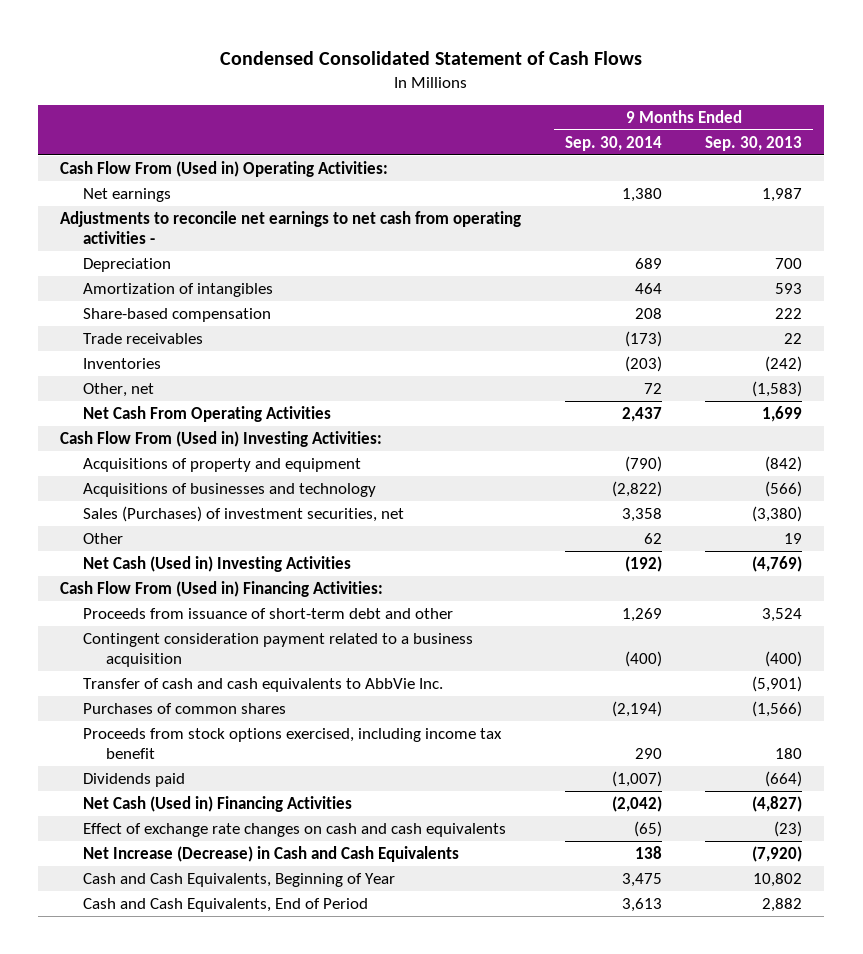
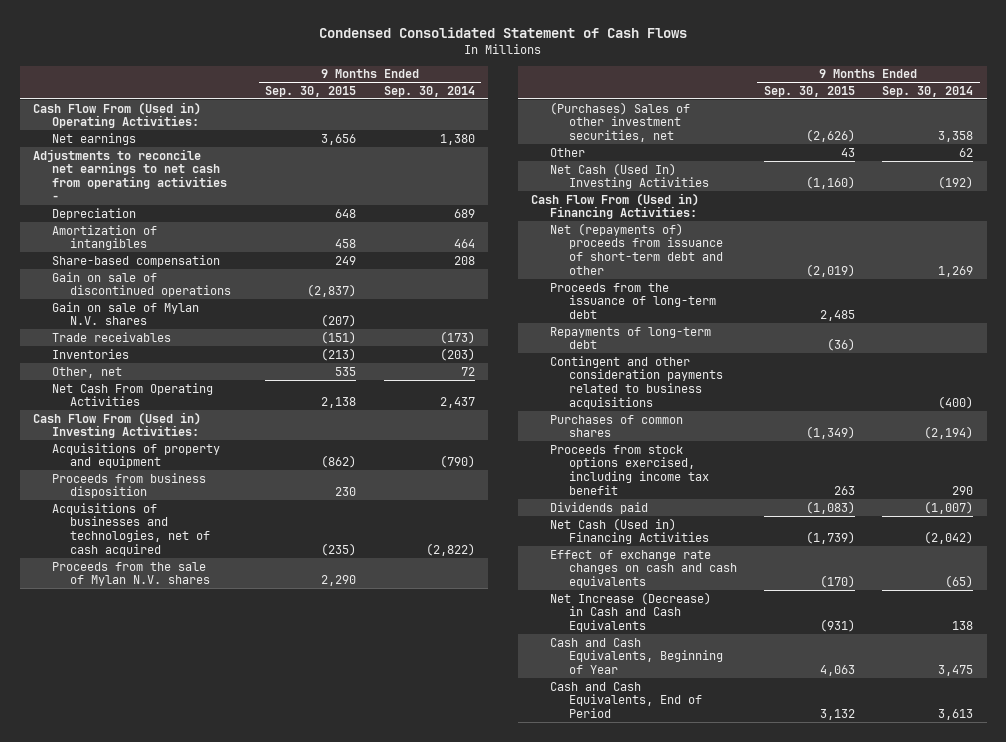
- | 9 Months Ended Sep. 30, 2014 | 9 Months Ended Sep. 30, 2013
+ | 9 Months Ended Sep. 30, 2015 | 9 Months Ended Sep. 30, 2014
+ Gain on sale of discontinued operations | (2,837) |
+ Gain on sale of Mylan N.V. shares | (207) |
- Acquisitions of businesses and technology | (2,822) | (566)
- Sales (Purchases) of investment securities, net | 3,358 | (3,380)
+ Proceeds from business disposition | 230 |
+ Acquisitions of businesses and technologies, net of cash acquired | (235) | (2,822)
+ Proceeds from the sale of Mylan N.V. shares | 2,290 |
+ (Purchases) Sales of other investment securities, net | (2,626) | 3,358
- Net Cash (Used in) Investing Activities | (192) | (4,769)
+ Net Cash (Used In) Investing Activities | (1,160) | (192)
- Proceeds from issuance of short-term debt and other | 1,269 | 3,524
- Contingent consideration payment related to a business acquisition | (400) | (400)
- Transfer of cash and cash equivalents to AbbVie Inc. | | (5,901)
+ Net (repayments of) proceeds from issuance of short-term debt and other | (2,019) | 1,269
+ Proceeds from the issuance of long-term debt | 2,485 |
+ Repayments of long-term debt | (36) |
+ Contingent and other consideration payments related to business acquisitions | | (400)

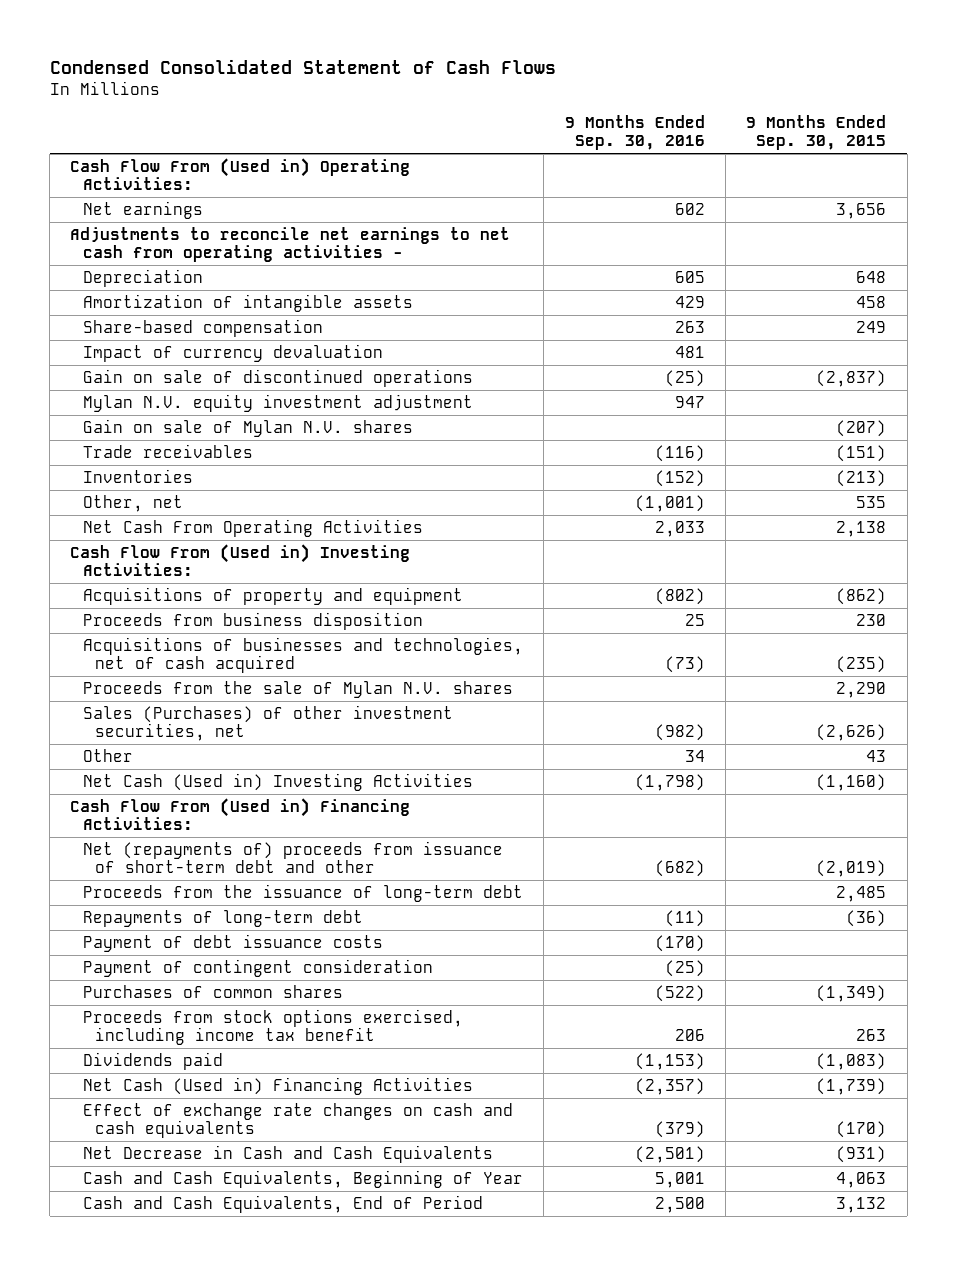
- | 9 Months Ended Sep. 30, 2015 | 9 Months Ended Sep. 30, 2014
+ | 9 Months Ended Sep. 30, 2016 | 9 Months Ended Sep. 30, 2015
- Amortization of intangibles | 458 | 464
+ Amortization of intangible assets | 429 | 458
+ Impact of currency devaluation | 481 |
+ Mylan N.V. equity investment adjustment | 947 |
- (Purchases) Sales of other investment securities, net | (2,626) | 3,358
+ Sales (Purchases) of other investment securities, net | (982) | (2,626)
- Net Cash (Used In) Investing Activities | (1,160) | (192)
+ Net Cash (Used in) Investing Activities | (1,798) | (1,160)
- Contingent and other consideration payments related to business acquisitions | | (400)
+ Payment of debt issuance costs | (170) |
+ Payment of contingent consideration | (25) |
- Net Increase (Decrease) in Cash and Cash Equivalents | (931) | 138
+ Net Decrease in Cash and Cash Equivalents | (2,501) | (931)

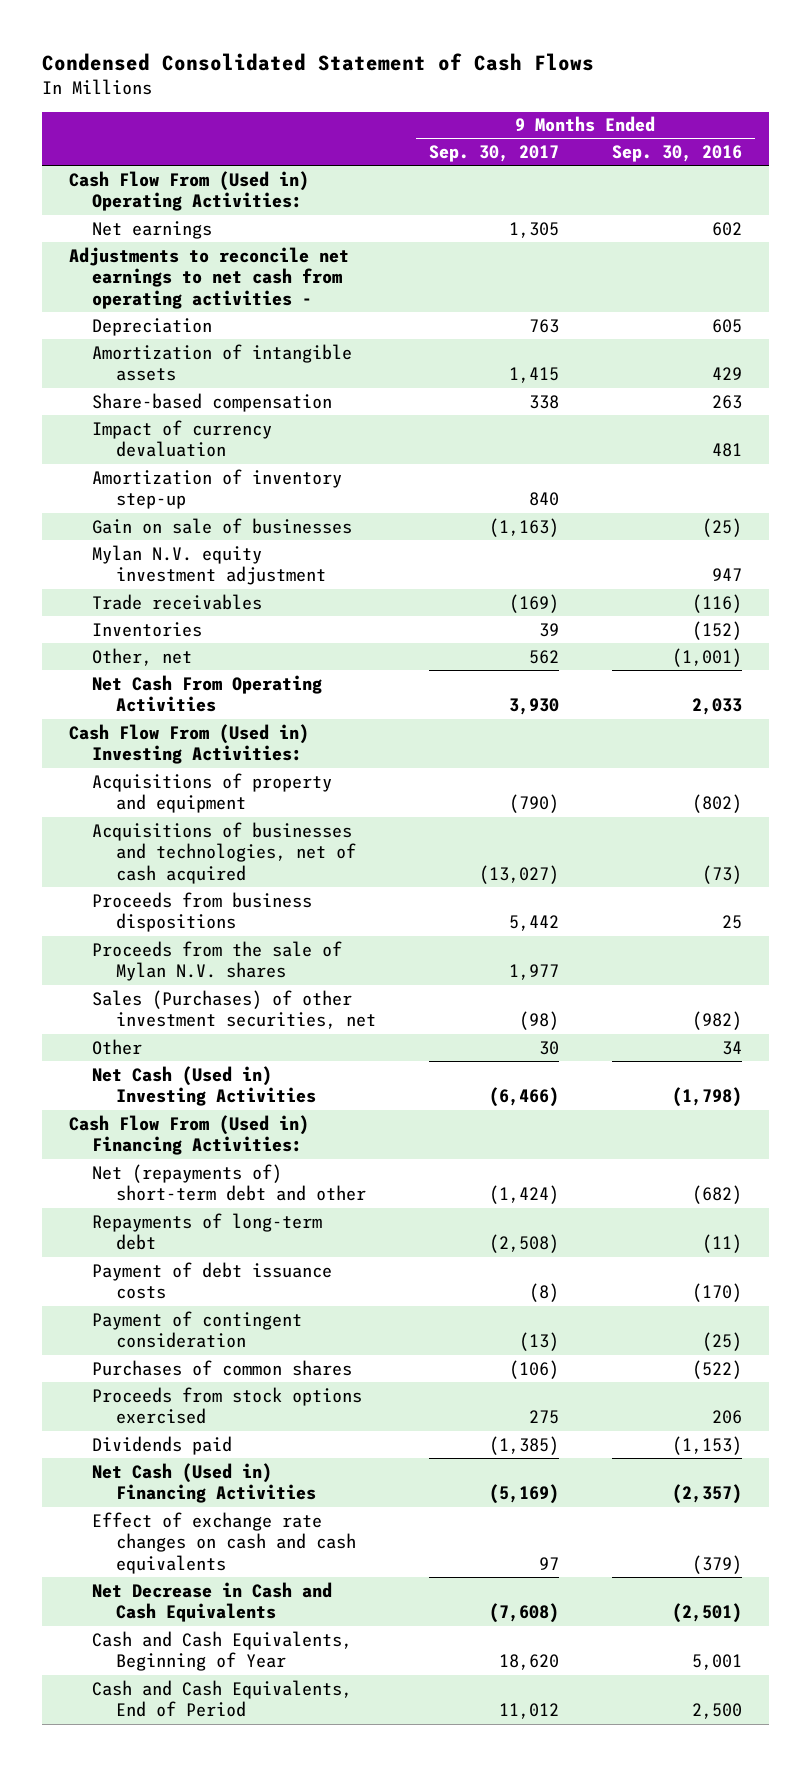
- | 9 Months Ended Sep. 30, 2016 | 9 Months Ended Sep. 30, 2015
+ | 9 Months Ended Sep. 30, 2017 | 9 Months Ended Sep. 30, 2016
- Gain on sale of discontinued operations | (25) | (2,837)
+ Amortization of inventory step-up | 840 |
+ Gain on sale of businesses | (1,163) | (25)
- Gain on sale of Mylan N.V. shares | | (207)
- Proceeds from business disposition | 25 | 230
+ Proceeds from business dispositions | 5,442 | 25
- Net (repayments of) proceeds from issuance of short-term debt and other | (682) | (2,019)
- Proceeds from the issuance of long-term debt | | 2,485
+ Net (repayments of) short-term debt and other | (1,424) | (682)
- Proceeds from stock options exercised, including income tax benefit | 206 | 263
+ Proceeds from stock options exercised | 275 | 206

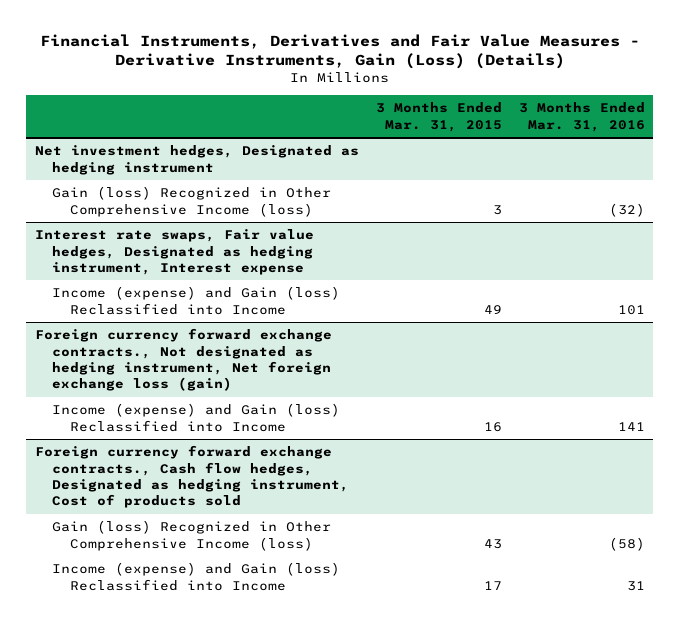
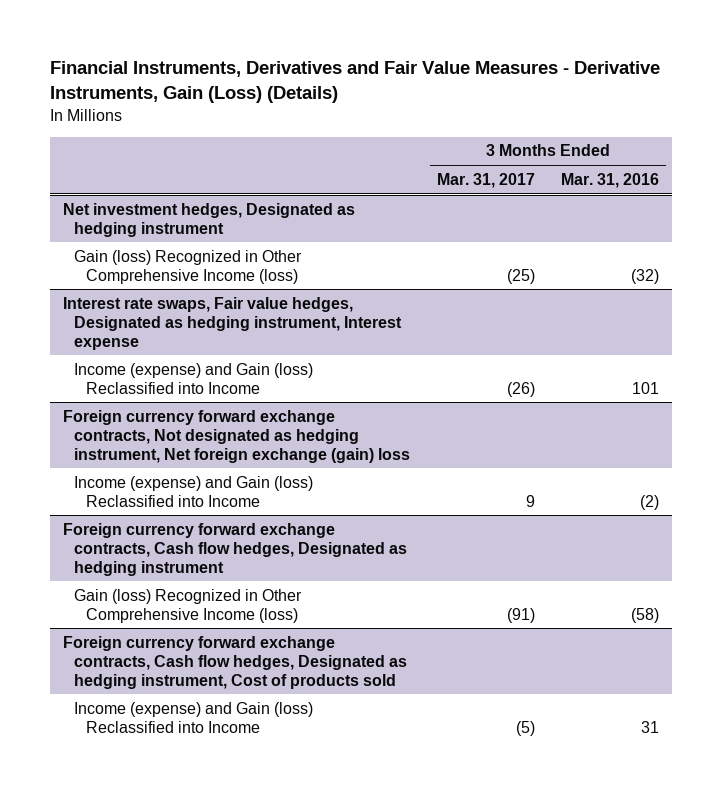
- | 3 Months Ended Mar. 31, 2015 | 3 Months Ended Mar. 31, 2016
+ | 3 Months Ended Mar. 31, 2017 | 3 Months Ended Mar. 31, 2016
- Foreign currency forward exchange contracts., Not designated as hedging instrument, Net foreign exchange loss (gain)
- Income (expense) and Gain (loss) Reclassified into Income | 16 | 141
- Foreign currency forward exchange contracts., Cash flow hedges, Designated as hedging instrument, Cost of products sold
+ Foreign currency forward exchange contracts, Not designated as hedging instrument, Net foreign exchange (gain) loss
+ Income (expense) and Gain (loss) Reclassified into Income | 9 | (2)
+ Foreign currency forward exchange contracts, Cash flow hedges, Designated as hedging instrument
+ Foreign currency forward exchange contracts, Cash flow hedges, Designated as hedging instrument, Cost of products sold

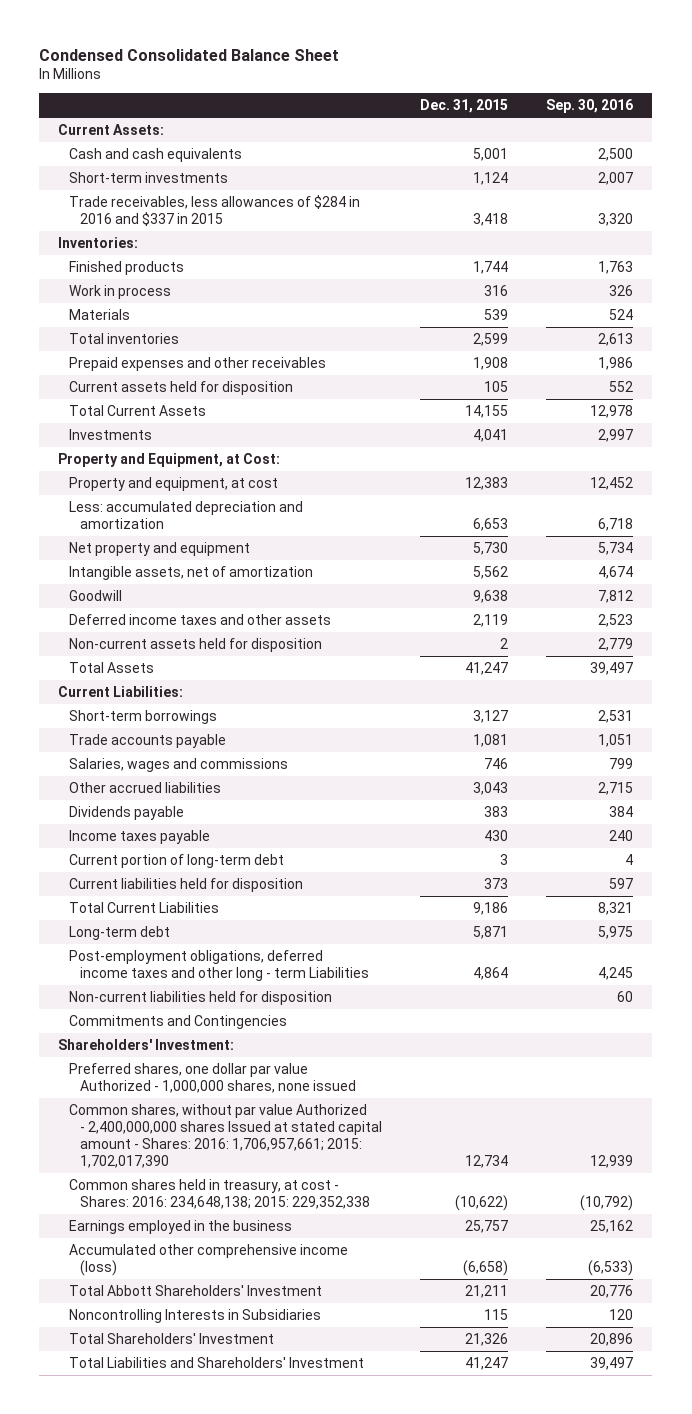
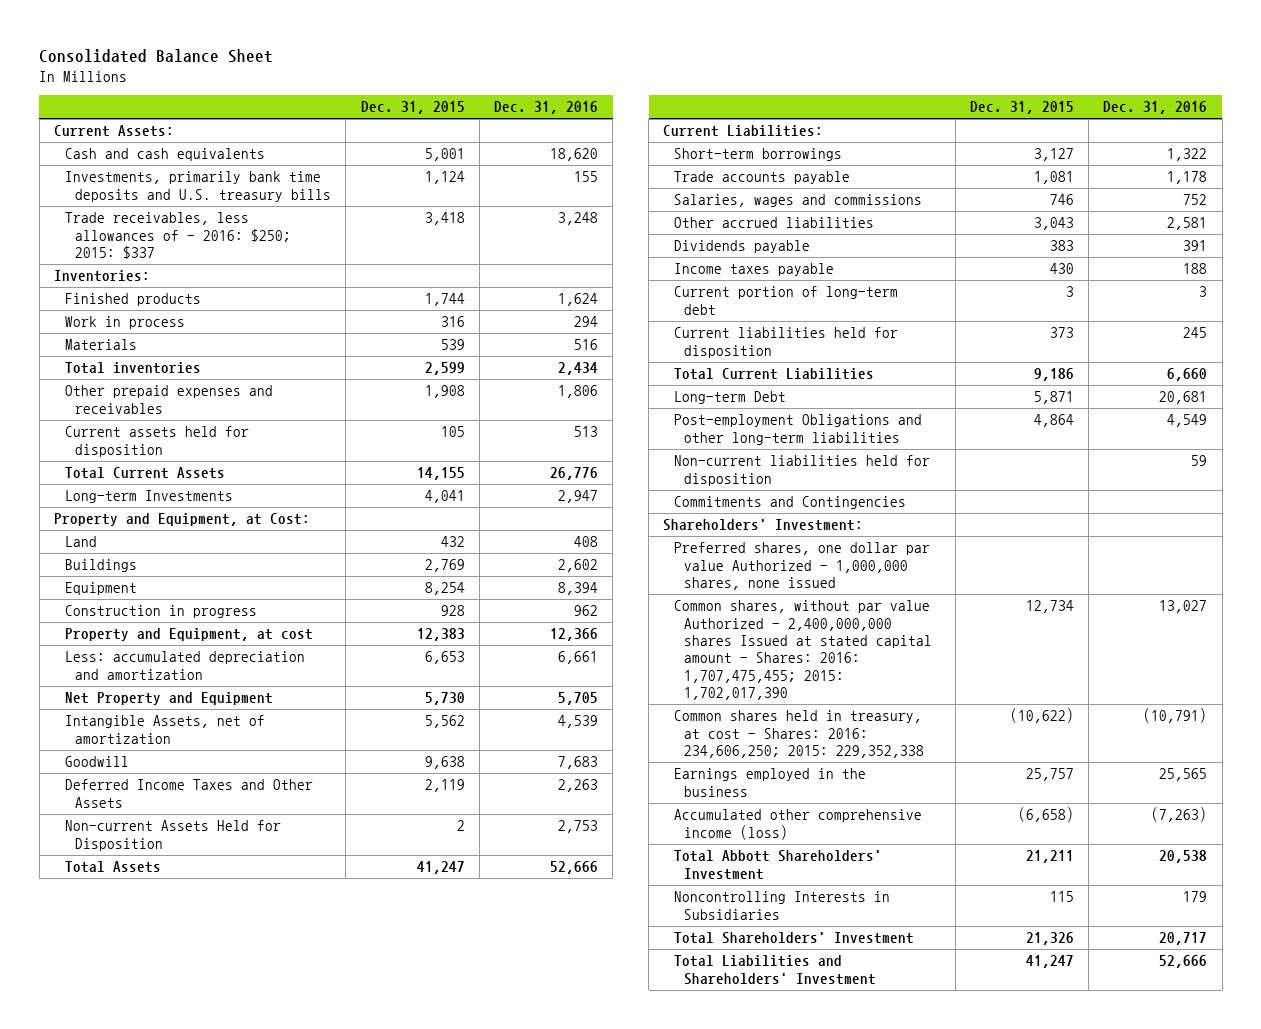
- Condensed Consolidated Balance Sheet
+ Consolidated Balance Sheet
- | Dec. 31, 2015 | Sep. 30, 2016
+ | Dec. 31, 2015 | Dec. 31, 2016
- Short-term investments | 1,124 | 2,007
- Trade receivables, less allowances of $284 in 2016 and $337 in 2015 | 3,418 | 3,320
+ Investments, primarily bank time deposits and U.S. treasury bills | 1,124 | 155
+ Trade receivables, less allowances of - 2016: $250; 2015: $337 | 3,418 | 3,248
- Prepaid expenses and other receivables | 1,908 | 1,986
+ Other prepaid expenses and receivables | 1,908 | 1,806
- Investments | 4,041 | 2,997
+ Long-term Investments | 4,041 | 2,947
- Property and equipment, at cost | 12,383 | 12,452
+ Land | 432 | 408
+ Buildings | 2,769 | 2,602
+ Equipment | 8,254 | 8,394
+ Construction in progress | 928 | 962
+ Property and Equipment, at cost | 12,383 | 12,366
- Net property and equipment | 5,730 | 5,734
- Intangible assets, net of amortization | 5,562 | 4,674
+ Net Property and Equipment | 5,730 | 5,705
+ Intangible Assets, net of amortization | 5,562 | 4,539
- Deferred income taxes and other assets | 2,119 | 2,523
- Non-current assets held for disposition | 2 | 2,779
+ Deferred Income Taxes and Other Assets | 2,119 | 2,263
+ Non-current Assets Held for Disposition | 2 | 2,753
- Long-term debt | 5,871 | 5,975
- Post-employment obligations, deferred income taxes and other long - term Liabilities | 4,864 | 4,245
+ Long-term Debt | 5,871 | 20,681
+ Post-employment Obligations and other long-term liabilities | 4,864 | 4,549
- Common shares, without par value Authorized - 2,400,000,000 shares Issued at stated capital amount - Shares: 2016: 1,706,957,661; 2015: 1,702,017,390 | 12,734 | 12,939
- Common shares held in treasury, at cost - Shares: 2016: 234,648,138; 2015: 229,352,338 | (10,622) | (10,792)
+ Common shares, without par value Authorized - 2,400,000,000 shares Issued at stated capital amount - Shares: 2016: 1,707,475,455; 2015: 1,702,017,390 | 12,734 | 13,027
+ Common shares held in treasury, at cost - Shares: 2016: 234,606,250; 2015: 229,352,338 | (10,622) | (10,791)

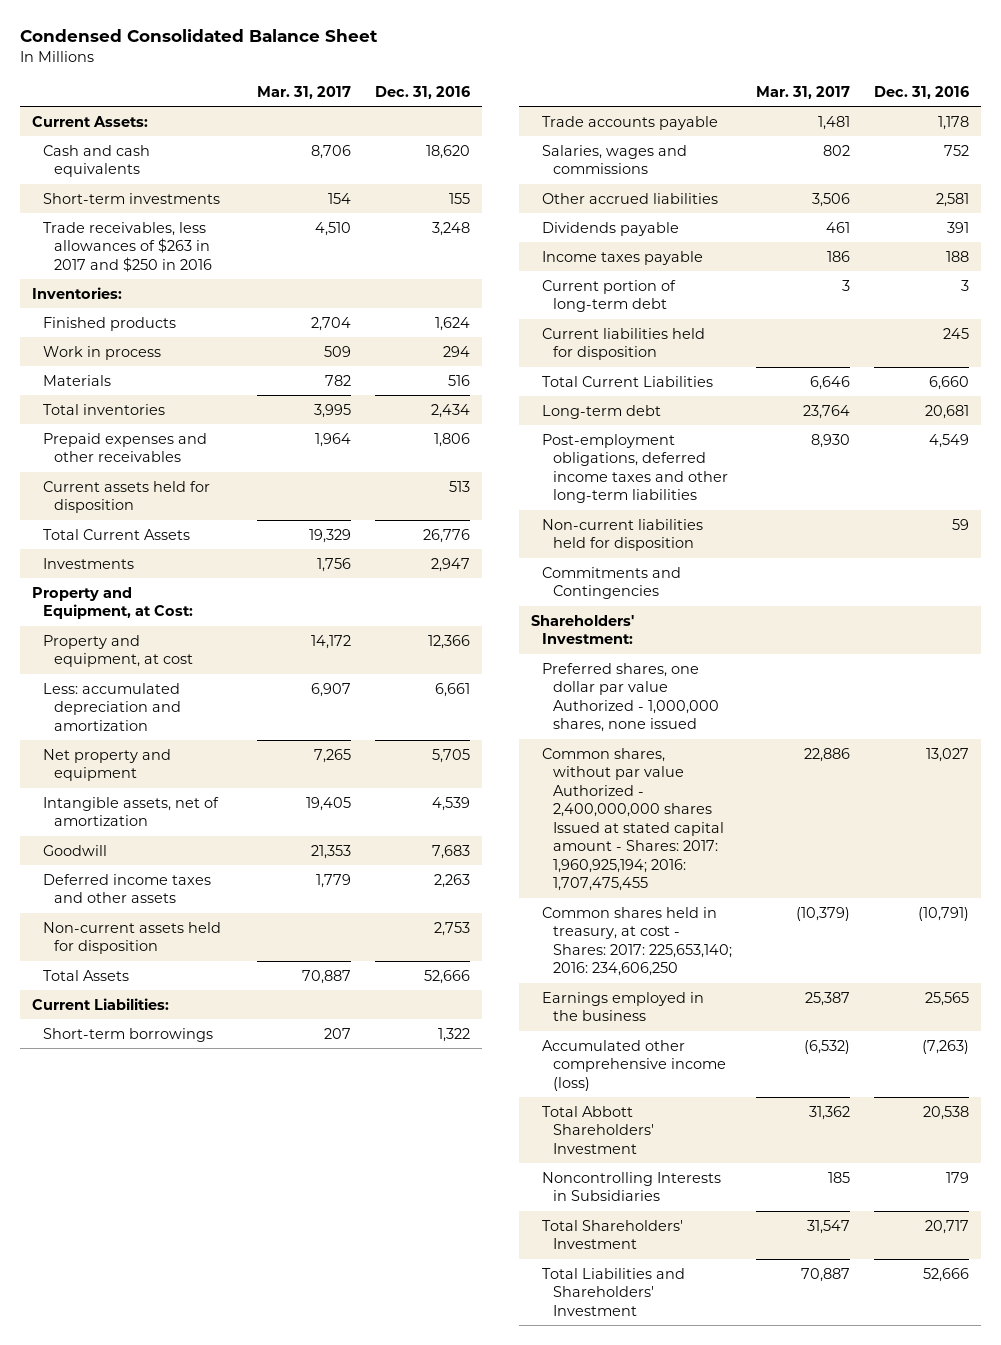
- Consolidated Balance Sheet
+ Condensed Consolidated Balance Sheet
- | Dec. 31, 2015 | Dec. 31, 2016
+ | Mar. 31, 2017 | Dec. 31, 2016
- Investments, primarily bank time deposits and U.S. treasury bills | 1,124 | 155
- Trade receivables, less allowances of - 2016: $250; 2015: $337 | 3,418 | 3,248
+ Short-term investments | 154 | 155
+ Trade receivables, less allowances of $263 in 2017 and $250 in 2016 | 4,510 | 3,248
- Other prepaid expenses and receivables | 1,908 | 1,806
+ Prepaid expenses and other receivables | 1,964 | 1,806
- Long-term Investments | 4,041 | 2,947
+ Investments | 1,756 | 2,947
- Land | 432 | 408
- Buildings | 2,769 | 2,602
- Equipment | 8,254 | 8,394
- Construction in progress | 928 | 962
- Property and Equipment, at cost | 12,383 | 12,366
+ Property and equipment, at cost | 14,172 | 12,366
- Net Property and Equipment | 5,730 | 5,705
- Intangible Assets, net of amortization | 5,562 | 4,539
+ Net property and equipment | 7,265 | 5,705
+ Intangible assets, net of amortization | 19,405 | 4,539
- Deferred Income Taxes and Other Assets | 2,119 | 2,263
- Non-current Assets Held for Disposition | 2 | 2,753
+ Deferred income taxes and other assets | 1,779 | 2,263
+ Non-current assets held for disposition | | 2,753
- Long-term Debt | 5,871 | 20,681
- Post-employment Obligations and other long-term liabilities | 4,864 | 4,549
+ Long-term debt | 23,764 | 20,681
+ Post-employment obligations, deferred income taxes and other long-term liabilities | 8,930 | 4,549
- Common shares, without par value Authorized - 2,400,000,000 shares Issued at stated capital amount - Shares: 2016: 1,707,475,455; 2015: 1,702,017,390 | 12,734 | 13,027
- Common shares held in treasury, at cost - Shares: 2016: 234,606,250; 2015: 229,352,338 | (10,622) | (10,791)
+ Common shares, without par value Authorized - 2,400,000,000 shares Issued at stated capital amount - Shares: 2017: 1,960,925,194; 2016: 1,707,475,455 | 22,886 | 13,027
+ Common shares held in treasury, at cost - Shares: 2017: 225,653,140; 2016: 234,606,250 | (10,379) | (10,791)

